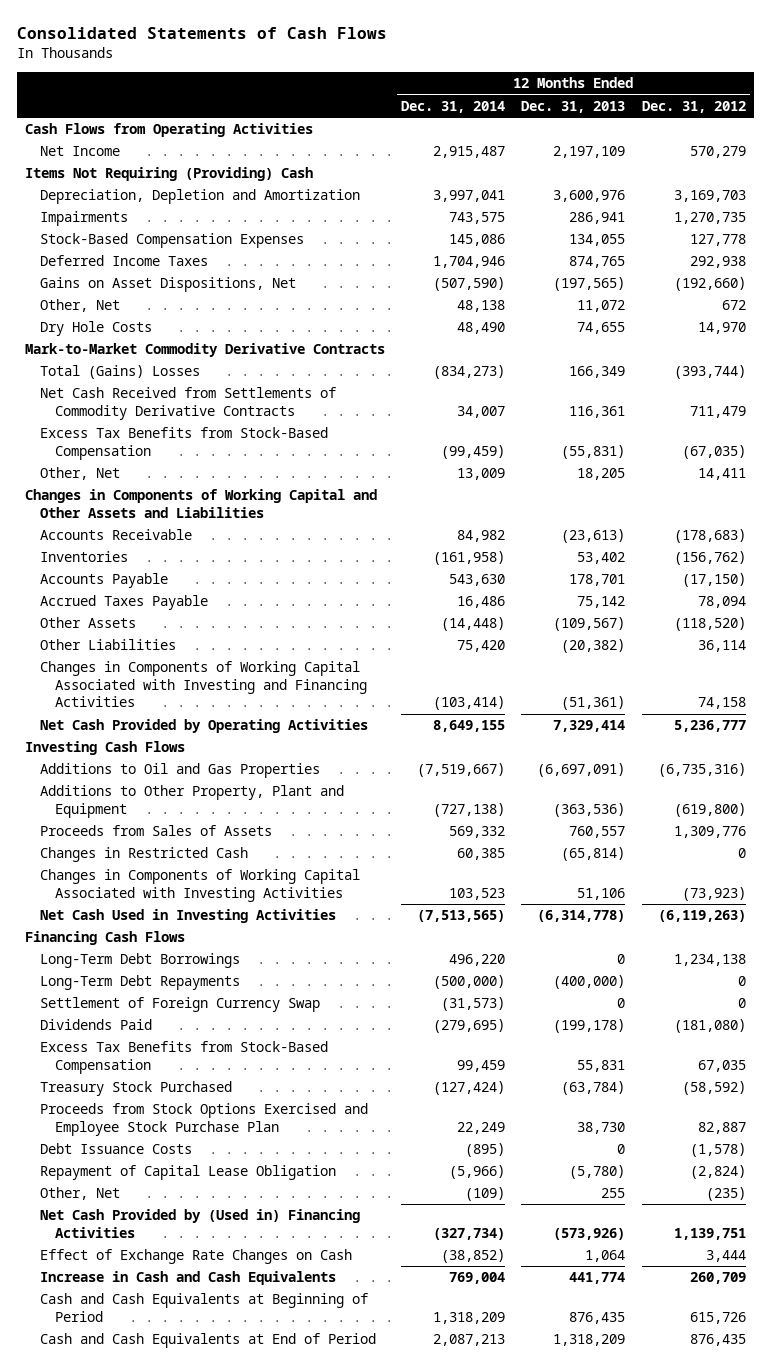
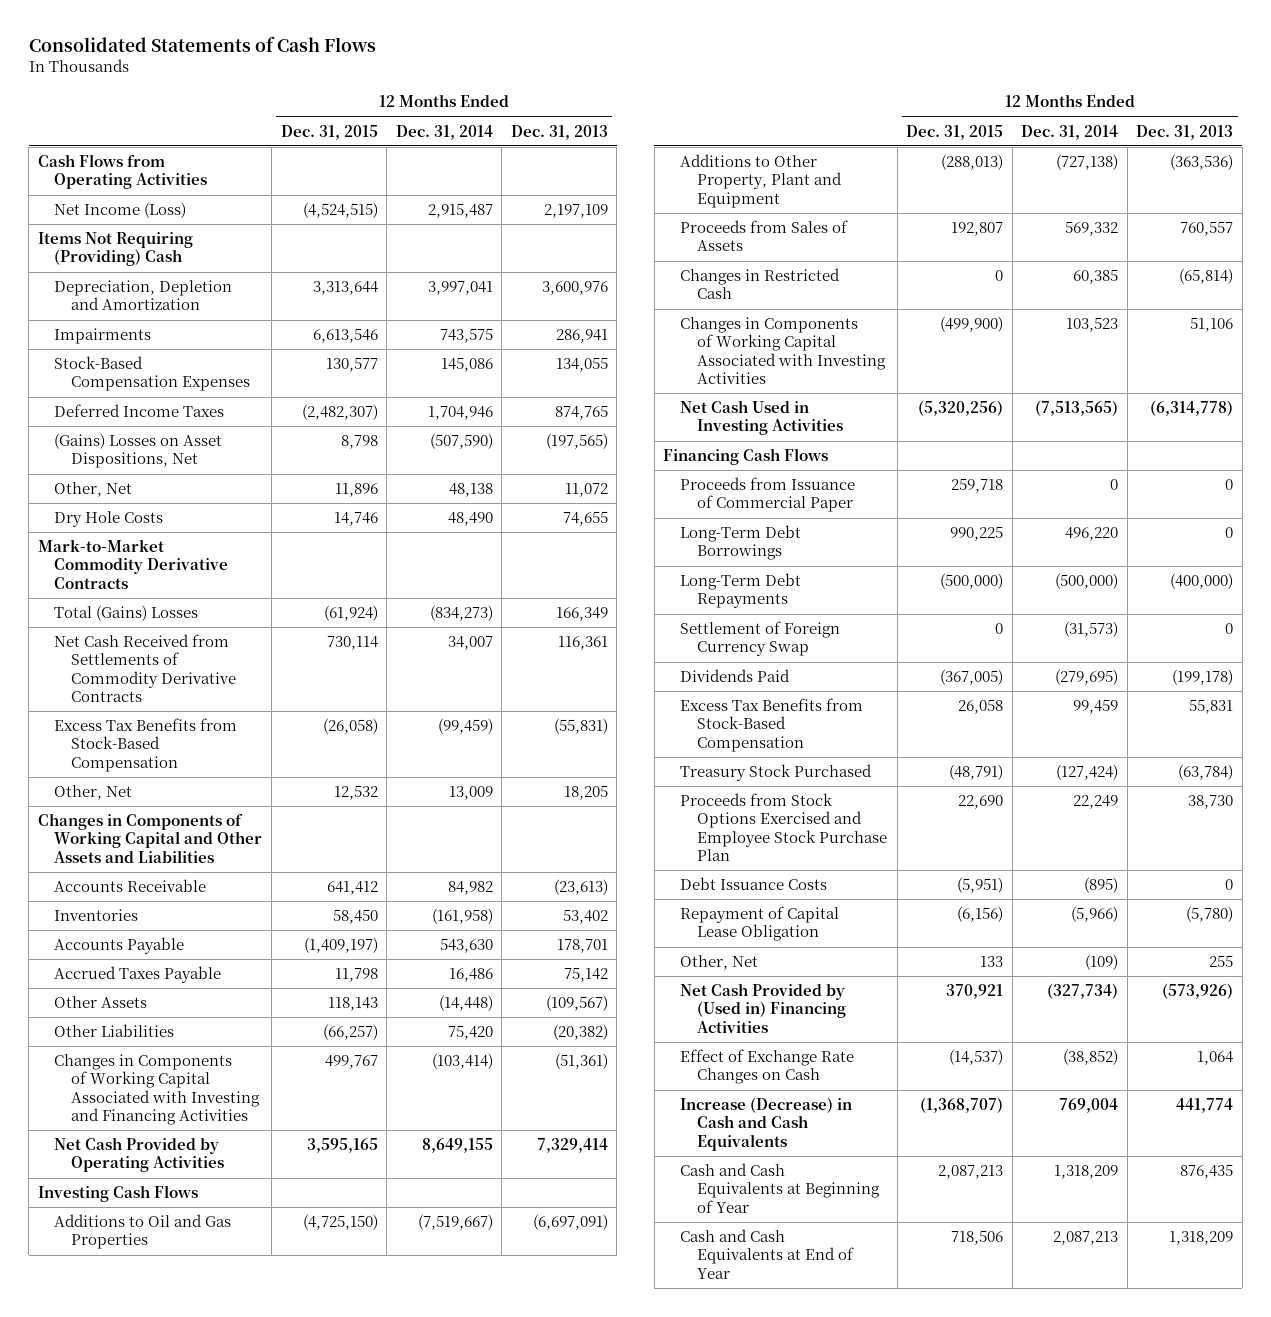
- | 12 Months Ended Dec. 31, 2014 | 12 Months Ended Dec. 31, 2013 | 12 Months Ended Dec. 31, 2012
+ | 12 Months Ended Dec. 31, 2015 | 12 Months Ended Dec. 31, 2014 | 12 Months Ended Dec. 31, 2013
- Net Income | 2,915,487 | 2,197,109 | 570,279
+ Net Income (Loss) | (4,524,515) | 2,915,487 | 2,197,109
- Gains on Asset Dispositions, Net | (507,590) | (197,565) | (192,660)
+ (Gains) Losses on Asset Dispositions, Net | 8,798 | (507,590) | (197,565)
+ Proceeds from Issuance of Commercial Paper | 259,718 | 0 | 0
- Increase in Cash and Cash Equivalents | 769,004 | 441,774 | 260,709
- Cash and Cash Equivalents at Beginning of Period | 1,318,209 | 876,435 | 615,726
- Cash and Cash Equivalents at End of Period | 2,087,213 | 1,318,209 | 876,435
+ Increase (Decrease) in Cash and Cash Equivalents | (1,368,707) | 769,004 | 441,774
+ Cash and Cash Equivalents at Beginning of Year | 2,087,213 | 1,318,209 | 876,435
+ Cash and Cash Equivalents at End of Year | 718,506 | 2,087,213 | 1,318,209

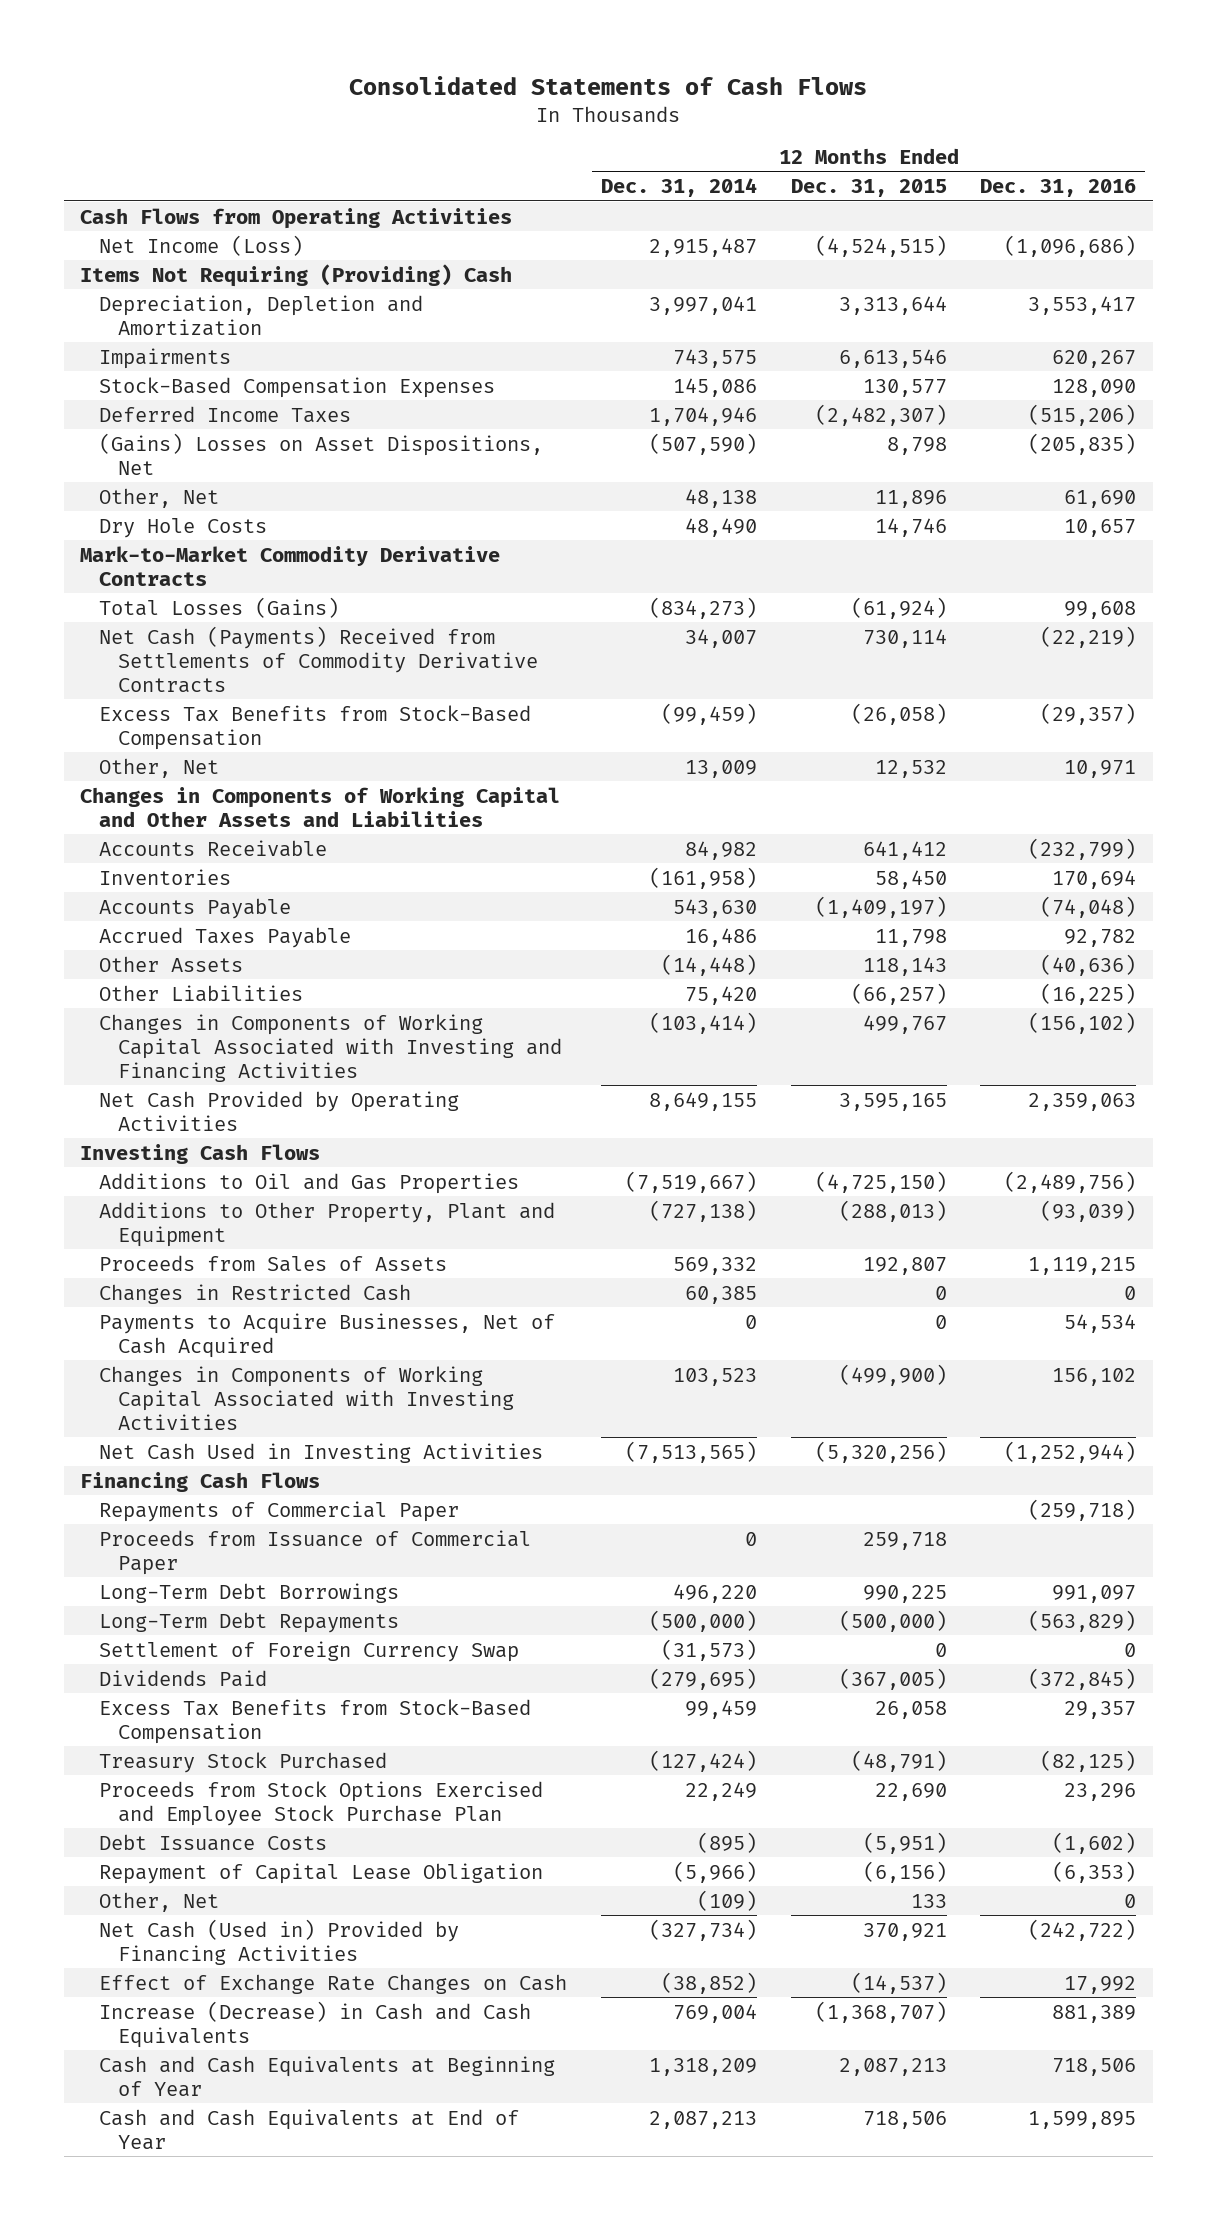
- | 12 Months Ended Dec. 31, 2015 | 12 Months Ended Dec. 31, 2014 | 12 Months Ended Dec. 31, 2013
+ | 12 Months Ended Dec. 31, 2014 | 12 Months Ended Dec. 31, 2015 | 12 Months Ended Dec. 31, 2016
- Total (Gains) Losses | (61,924) | (834,273) | 166,349
- Net Cash Received from Settlements of Commodity Derivative Contracts | 730,114 | 34,007 | 116,361
+ Total Losses (Gains) | (834,273) | (61,924) | 99,608
+ Net Cash (Payments) Received from Settlements of Commodity Derivative Contracts | 34,007 | 730,114 | (22,219)
+ Payments to Acquire Businesses, Net of Cash Acquired | 0 | 0 | 54,534
+ Repayments of Commercial Paper | | | (259,718)
- Net Cash Provided by (Used in) Financing Activities | 370,921 | (327,734) | (573,926)
+ Net Cash (Used in) Provided by Financing Activities | (327,734) | 370,921 | (242,722)

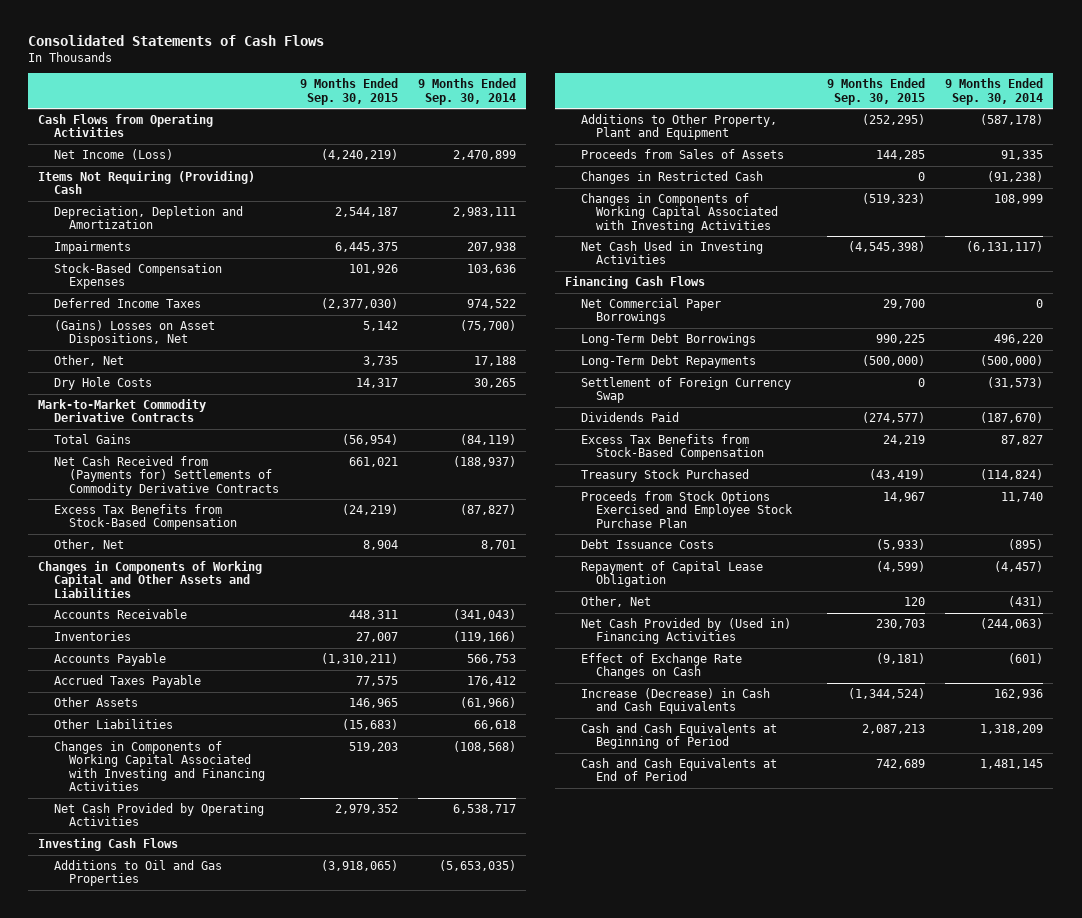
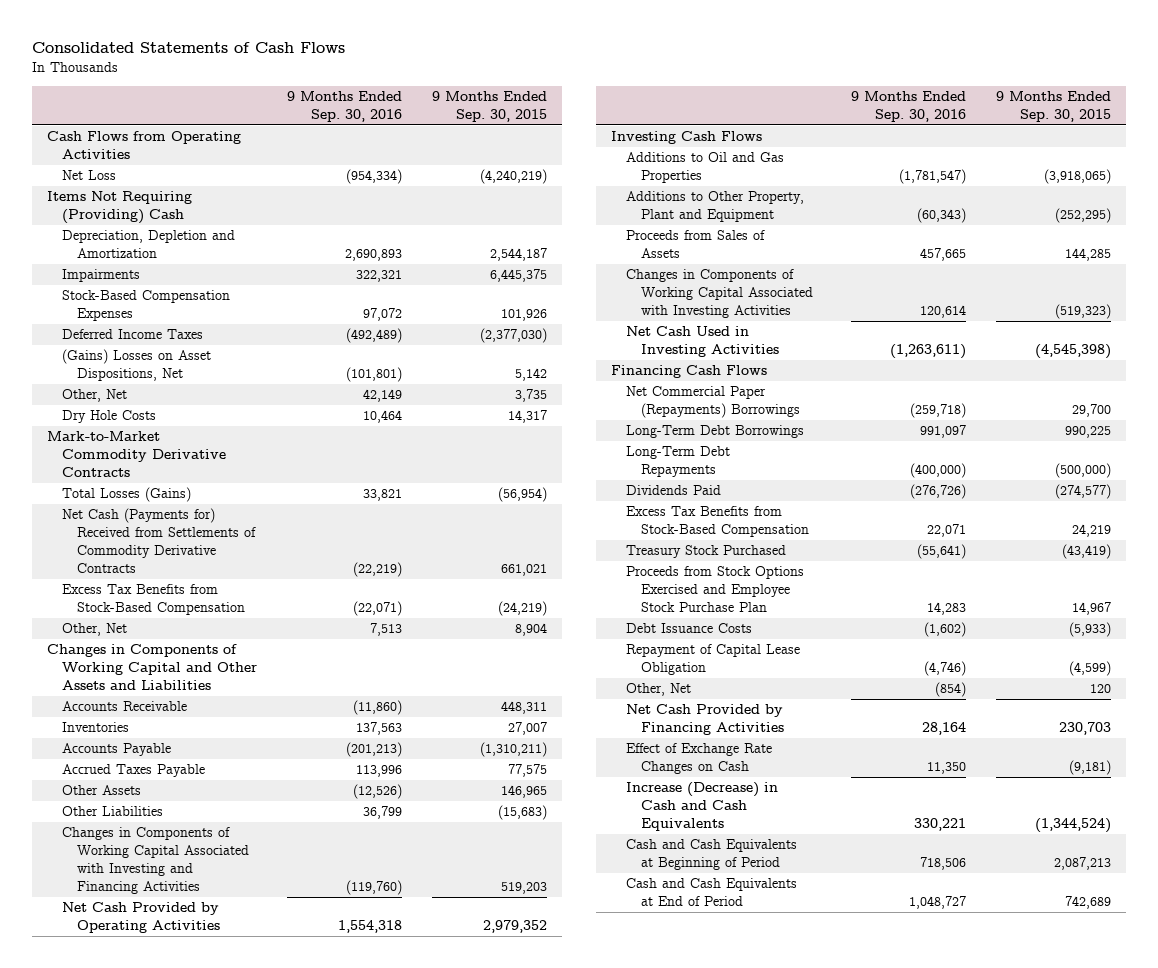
- | 9 Months Ended Sep. 30, 2015 | 9 Months Ended Sep. 30, 2014
+ | 9 Months Ended Sep. 30, 2016 | 9 Months Ended Sep. 30, 2015
- Net Income (Loss) | (4,240,219) | 2,470,899
+ Net Loss | (954,334) | (4,240,219)
- Total Gains | (56,954) | (84,119)
- Net Cash Received from (Payments for) Settlements of Commodity Derivative Contracts | 661,021 | (188,937)
+ Total Losses (Gains) | 33,821 | (56,954)
+ Net Cash (Payments for) Received from Settlements of Commodity Derivative Contracts | (22,219) | 661,021
- Changes in Restricted Cash | 0 | (91,238)
- Net Commercial Paper Borrowings | 29,700 | 0
+ Net Commercial Paper (Repayments) Borrowings | (259,718) | 29,700
- Settlement of Foreign Currency Swap | 0 | (31,573)
- Net Cash Provided by (Used in) Financing Activities | 230,703 | (244,063)
+ Net Cash Provided by Financing Activities | 28,164 | 230,703

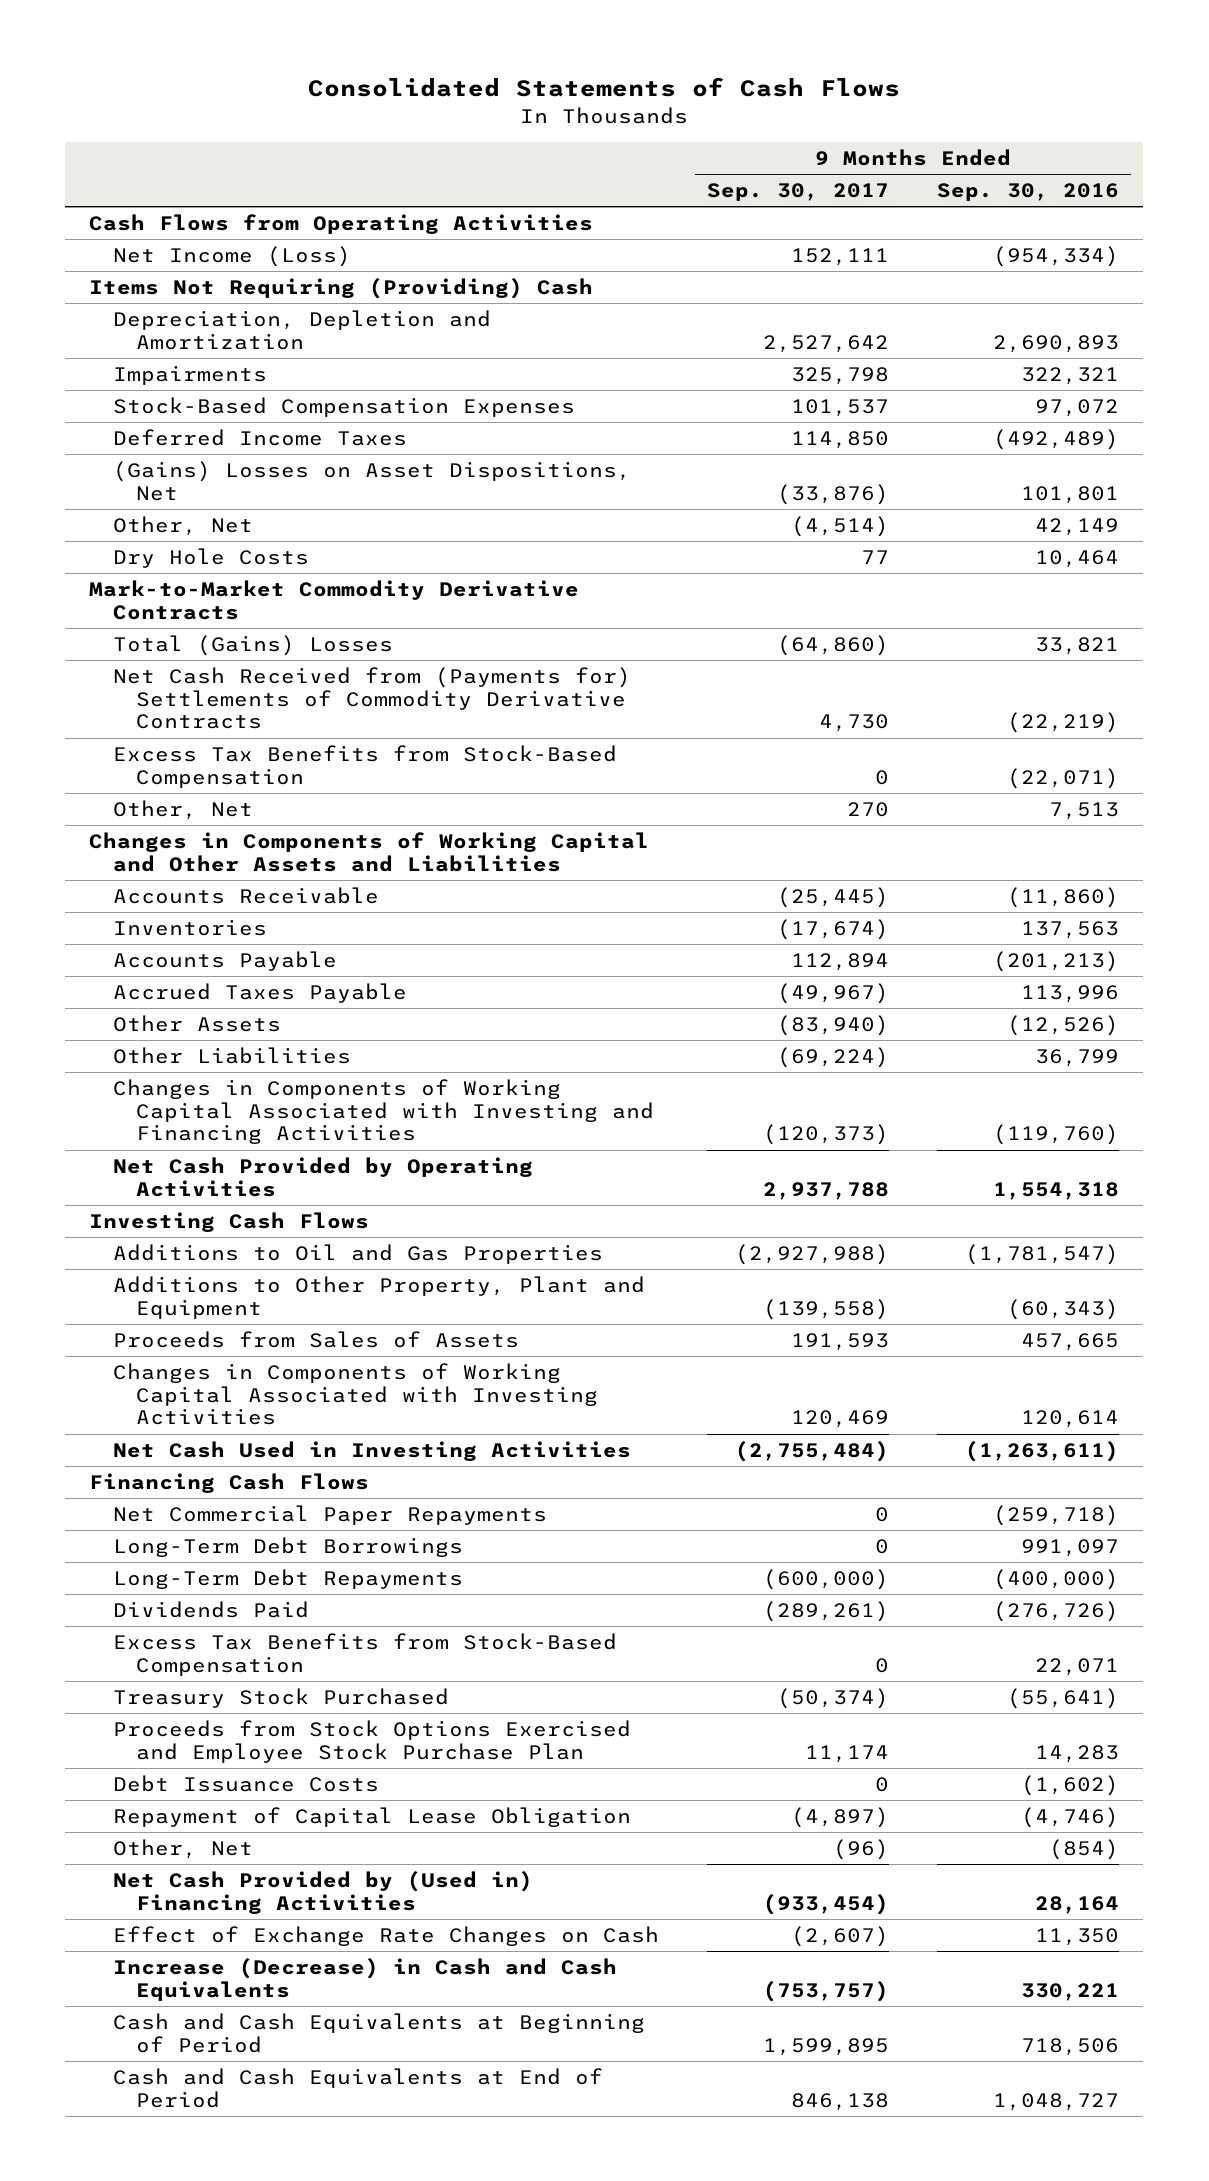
- | 9 Months Ended Sep. 30, 2016 | 9 Months Ended Sep. 30, 2015
+ | 9 Months Ended Sep. 30, 2017 | 9 Months Ended Sep. 30, 2016
- Net Loss | (954,334) | (4,240,219)
+ Net Income (Loss) | 152,111 | (954,334)
- (Gains) Losses on Asset Dispositions, Net | (101,801) | 5,142
+ (Gains) Losses on Asset Dispositions, Net | (33,876) | 101,801
- Total Losses (Gains) | 33,821 | (56,954)
- Net Cash (Payments for) Received from Settlements of Commodity Derivative Contracts | (22,219) | 661,021
+ Total (Gains) Losses | (64,860) | 33,821
+ Net Cash Received from (Payments for) Settlements of Commodity Derivative Contracts | 4,730 | (22,219)
- Net Commercial Paper (Repayments) Borrowings | (259,718) | 29,700
+ Net Commercial Paper Repayments | 0 | (259,718)
- Net Cash Provided by Financing Activities | 28,164 | 230,703
+ Net Cash Provided by (Used in) Financing Activities | (933,454) | 28,164

